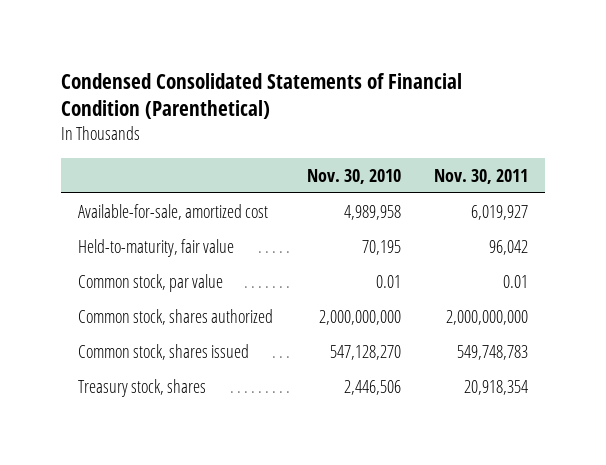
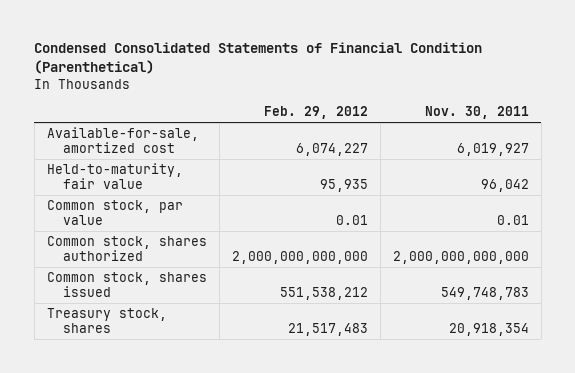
- | Nov. 30, 2010 | Nov. 30, 2011
+ | Feb. 29, 2012 | Nov. 30, 2011
- Common stock, shares authorized | 2,000,000,000 | 2,000,000,000
+ Common stock, shares authorized | 2,000,000,000,000 | 2,000,000,000,000

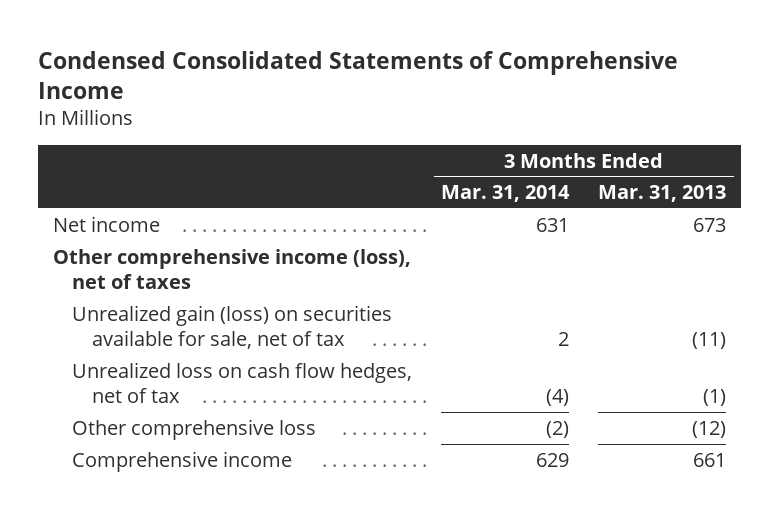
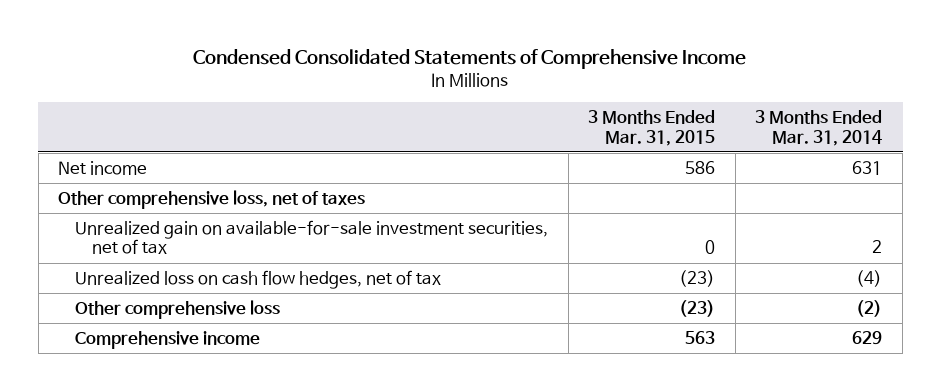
- | 3 Months Ended Mar. 31, 2014 | 3 Months Ended Mar. 31, 2013
+ | 3 Months Ended Mar. 31, 2015 | 3 Months Ended Mar. 31, 2014
- Other comprehensive income (loss), net of taxes
- Unrealized gain (loss) on securities available for sale, net of tax | 2 | (11)
+ Other comprehensive loss, net of taxes
+ Unrealized gain on available-for-sale investment securities, net of tax | 0 | 2

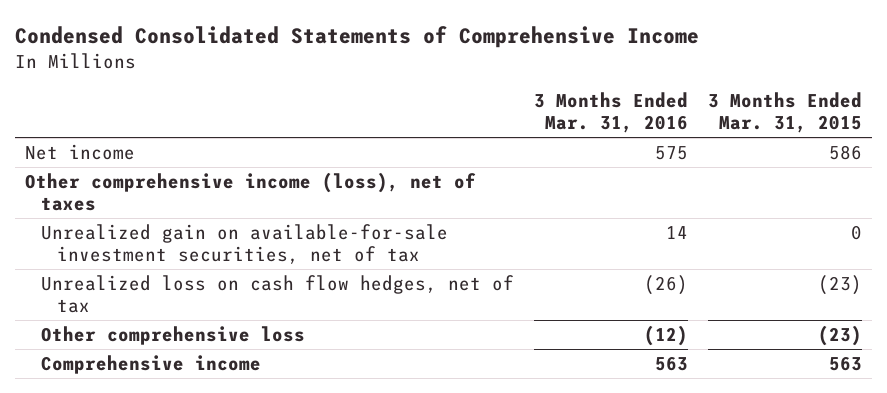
- | 3 Months Ended Mar. 31, 2015 | 3 Months Ended Mar. 31, 2014
+ | 3 Months Ended Mar. 31, 2016 | 3 Months Ended Mar. 31, 2015
- Other comprehensive loss, net of taxes
+ Other comprehensive income (loss), net of taxes

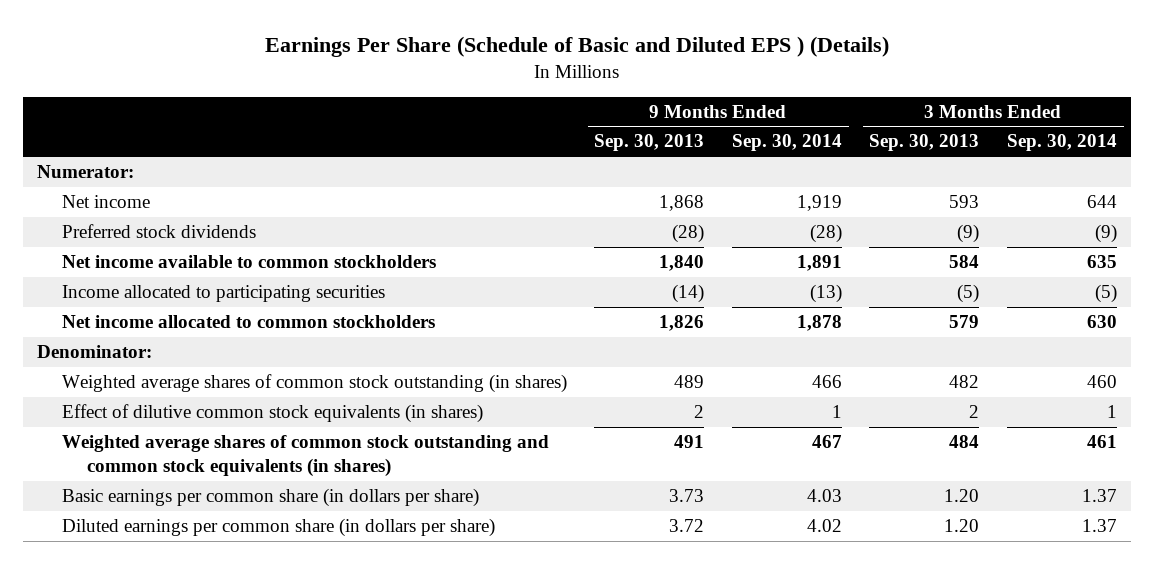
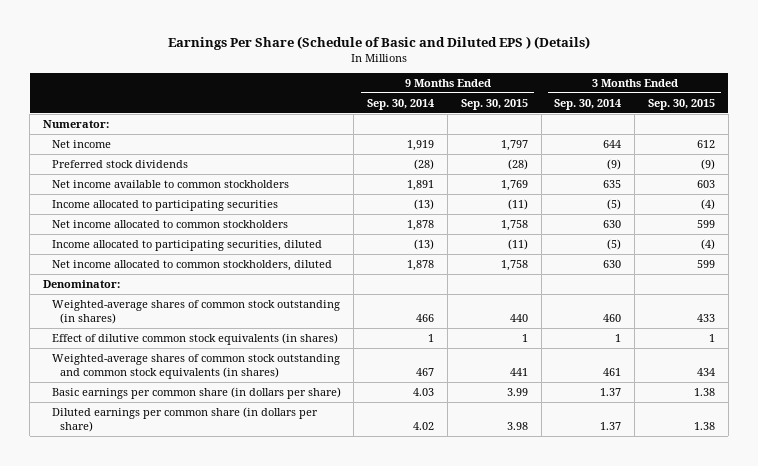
- | 9 Months Ended Sep. 30, 2013 | 9 Months Ended Sep. 30, 2014 | 3 Months Ended Sep. 30, 2013 | 3 Months Ended Sep. 30, 2014
+ | 9 Months Ended Sep. 30, 2014 | 9 Months Ended Sep. 30, 2015 | 3 Months Ended Sep. 30, 2014 | 3 Months Ended Sep. 30, 2015
+ Income allocated to participating securities, diluted | (13) | (11) | (5) | (4)
+ Net income allocated to common stockholders, diluted | 1,878 | 1,758 | 630 | 599
- Weighted average shares of common stock outstanding (in shares) | 489 | 466 | 482 | 460
+ Weighted-average shares of common stock outstanding (in shares) | 466 | 440 | 460 | 433
- Weighted average shares of common stock outstanding and common stock equivalents (in shares) | 491 | 467 | 484 | 461
+ Weighted-average shares of common stock outstanding and common stock equivalents (in shares) | 467 | 441 | 461 | 434

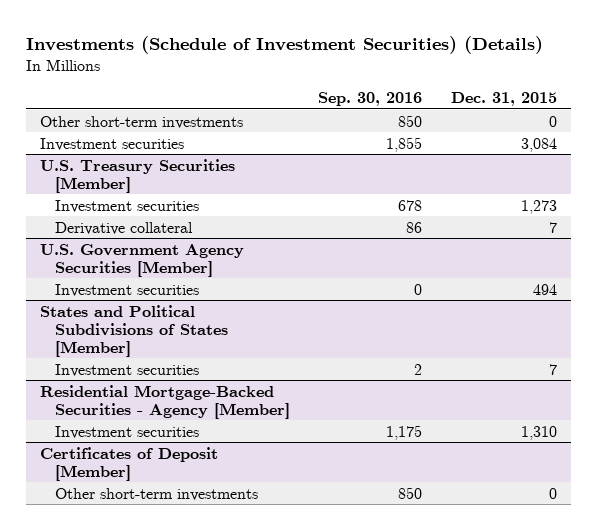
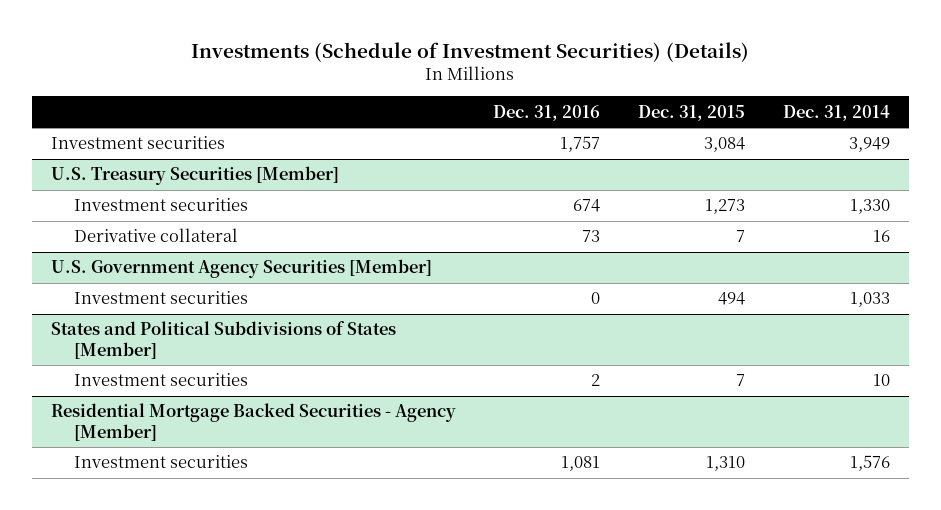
- | Sep. 30, 2016 | Dec. 31, 2015
+ | Dec. 31, 2016 | Dec. 31, 2015 | Dec. 31, 2014
- Other short-term investments | 850 | 0
- Residential Mortgage-Backed Securities - Agency [Member]
+ Residential Mortgage Backed Securities - Agency [Member]
- Certificates of Deposit [Member]
- Other short-term investments | 850 | 0

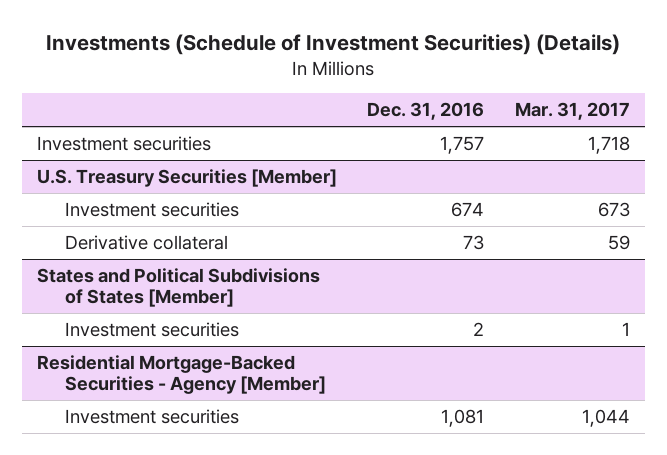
- | Dec. 31, 2016 | Dec. 31, 2015 | Dec. 31, 2014
+ | Dec. 31, 2016 | Mar. 31, 2017
- U.S. Government Agency Securities [Member]
- Investment securities | 0 | 494 | 1,033
- Residential Mortgage Backed Securities - Agency [Member]
+ Residential Mortgage-Backed Securities - Agency [Member]

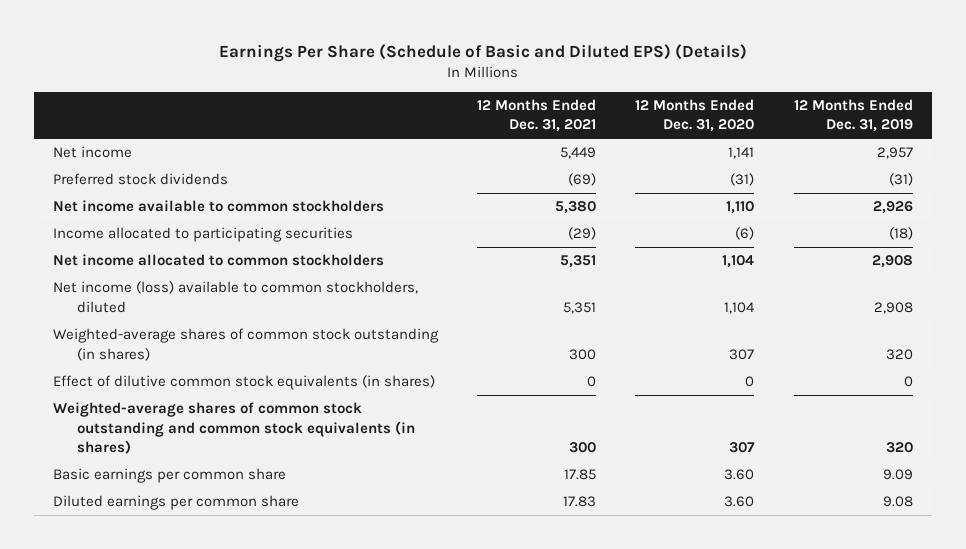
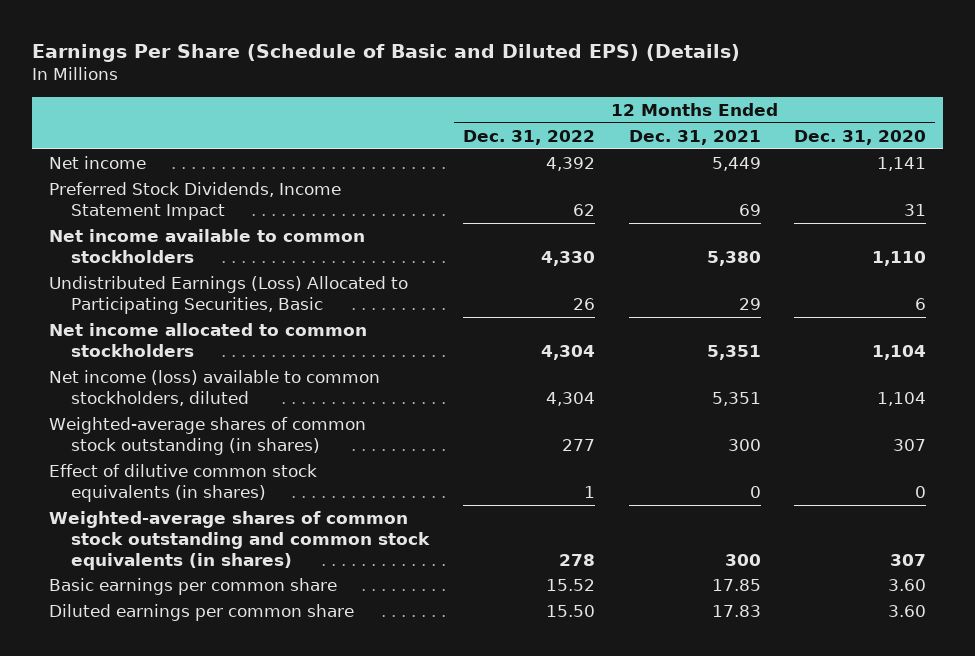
- | 12 Months Ended Dec. 31, 2021 | 12 Months Ended Dec. 31, 2020 | 12 Months Ended Dec. 31, 2019
+ | 12 Months Ended Dec. 31, 2022 | 12 Months Ended Dec. 31, 2021 | 12 Months Ended Dec. 31, 2020
- Preferred stock dividends | (69) | (31) | (31)
+ Preferred Stock Dividends, Income Statement Impact | 62 | 69 | 31
- Income allocated to participating securities | (29) | (6) | (18)
+ Undistributed Earnings (Loss) Allocated to Participating Securities, Basic | 26 | 29 | 6

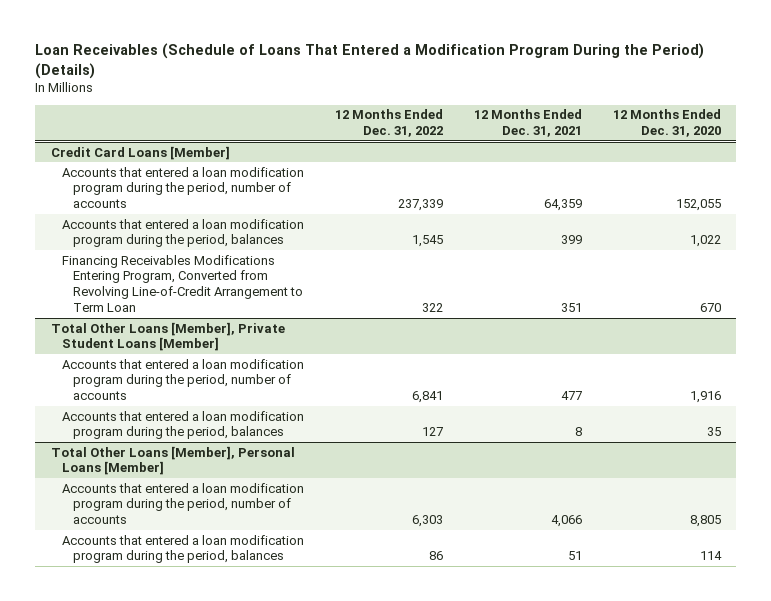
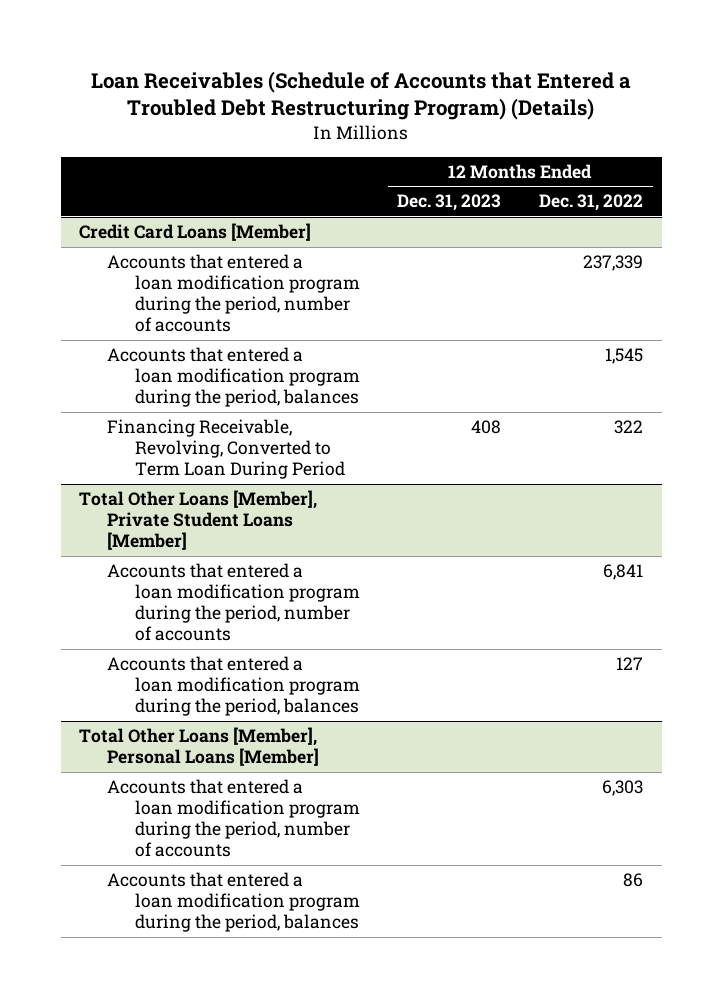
- Loan Receivables (Schedule of Loans That Entered a Modification Program During the Period) (Details)
+ Loan Receivables (Schedule of Accounts that Entered a Troubled Debt Restructuring Program) (Details)
- | 12 Months Ended Dec. 31, 2022 | 12 Months Ended Dec. 31, 2021 | 12 Months Ended Dec. 31, 2020
+ | 12 Months Ended Dec. 31, 2023 | 12 Months Ended Dec. 31, 2022
@ Credit Card Loans [Member]
- Financing Receivables Modifications Entering Program, Converted from Revolving Line-of-Credit Arrangement to Term Loan | 322 | 351 | 670
+ Financing Receivable, Revolving, Converted to Term Loan During Period | 408 | 322

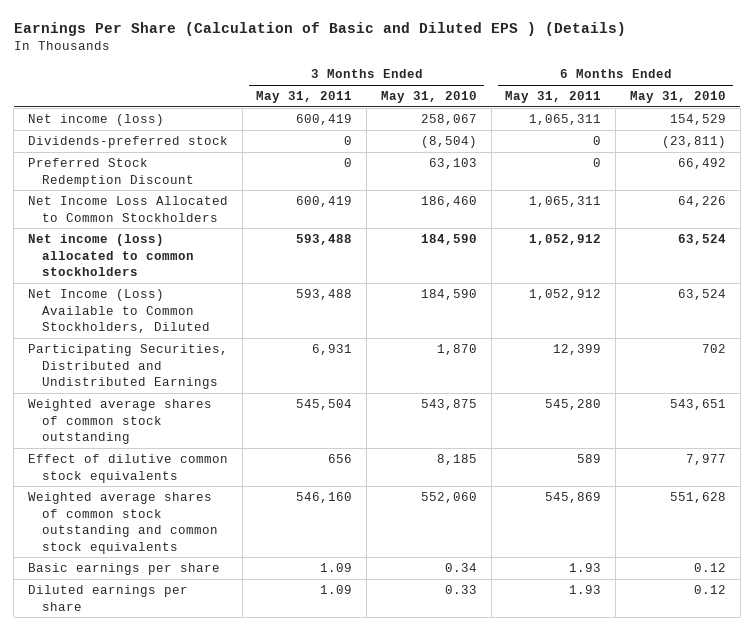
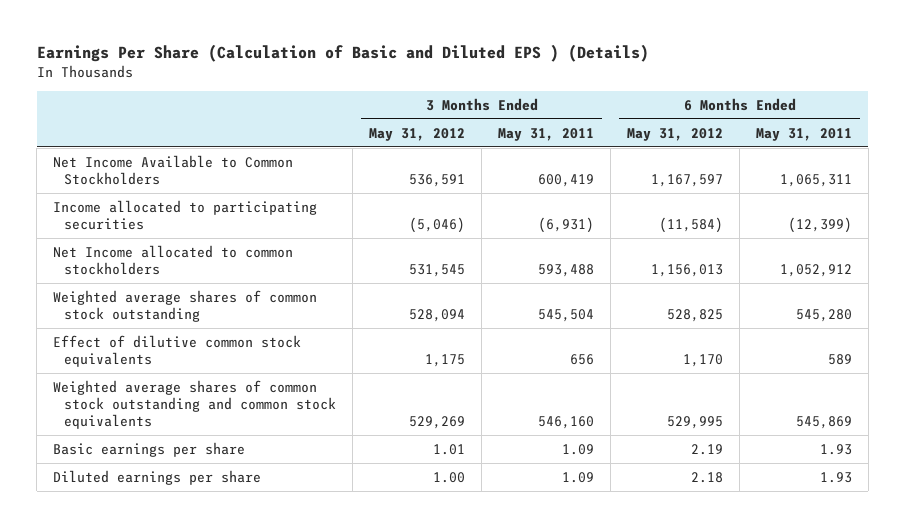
- | 3 Months Ended May 31, 2011 | 3 Months Ended May 31, 2010 | 6 Months Ended May 31, 2011 | 6 Months Ended May 31, 2010
+ | 3 Months Ended May 31, 2012 | 3 Months Ended May 31, 2011 | 6 Months Ended May 31, 2012 | 6 Months Ended May 31, 2011
- Net income (loss) | 600,419 | 258,067 | 1,065,311 | 154,529
- Dividends-preferred stock | 0 | (8,504) | 0 | (23,811)
- Preferred Stock Redemption Discount | 0 | 63,103 | 0 | 66,492
- Net Income Loss Allocated to Common Stockholders | 600,419 | 186,460 | 1,065,311 | 64,226
- Net income (loss) allocated to common stockholders | 593,488 | 184,590 | 1,052,912 | 63,524
- Net Income (Loss) Available to Common Stockholders, Diluted | 593,488 | 184,590 | 1,052,912 | 63,524
- Participating Securities, Distributed and Undistributed Earnings | 6,931 | 1,870 | 12,399 | 702
+ Net Income Available to Common Stockholders | 536,591 | 600,419 | 1,167,597 | 1,065,311
+ Income allocated to participating securities | (5,046) | (6,931) | (11,584) | (12,399)
+ Net Income allocated to common stockholders | 531,545 | 593,488 | 1,156,013 | 1,052,912

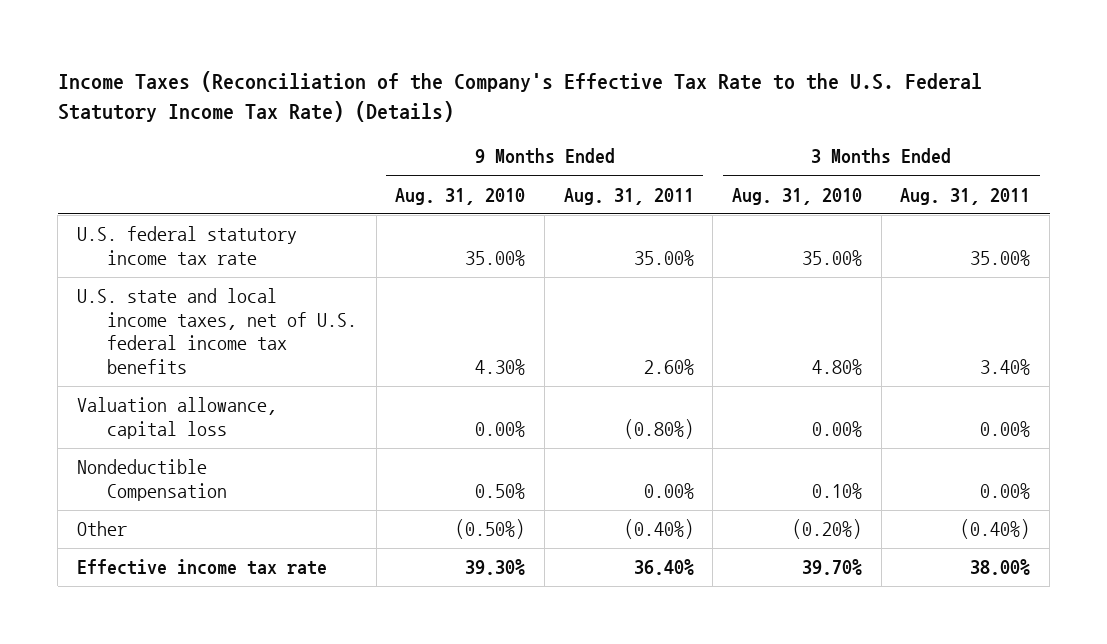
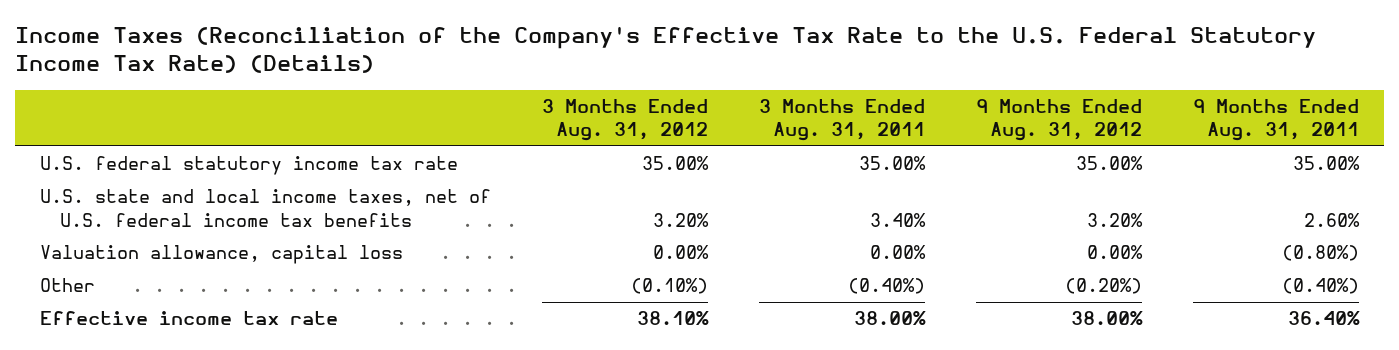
- | 9 Months Ended Aug. 31, 2010 | 9 Months Ended Aug. 31, 2011 | 3 Months Ended Aug. 31, 2010 | 3 Months Ended Aug. 31, 2011
+ | 3 Months Ended Aug. 31, 2012 | 3 Months Ended Aug. 31, 2011 | 9 Months Ended Aug. 31, 2012 | 9 Months Ended Aug. 31, 2011
- Nondeductible Compensation | 0.50% | 0.00% | 0.10% | 0.00%

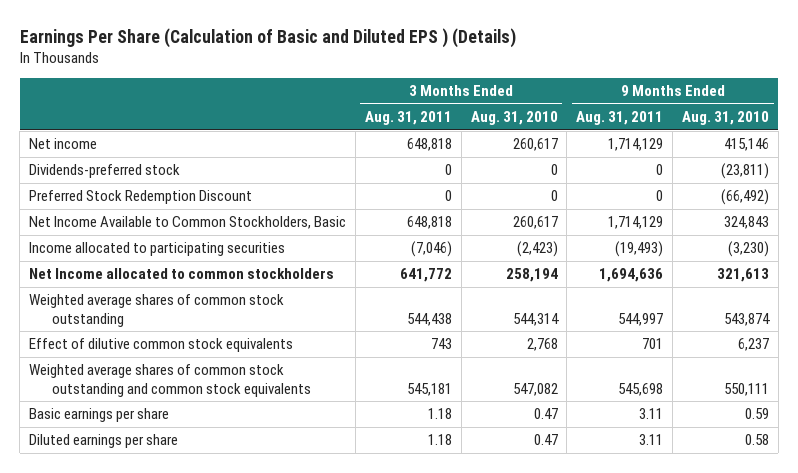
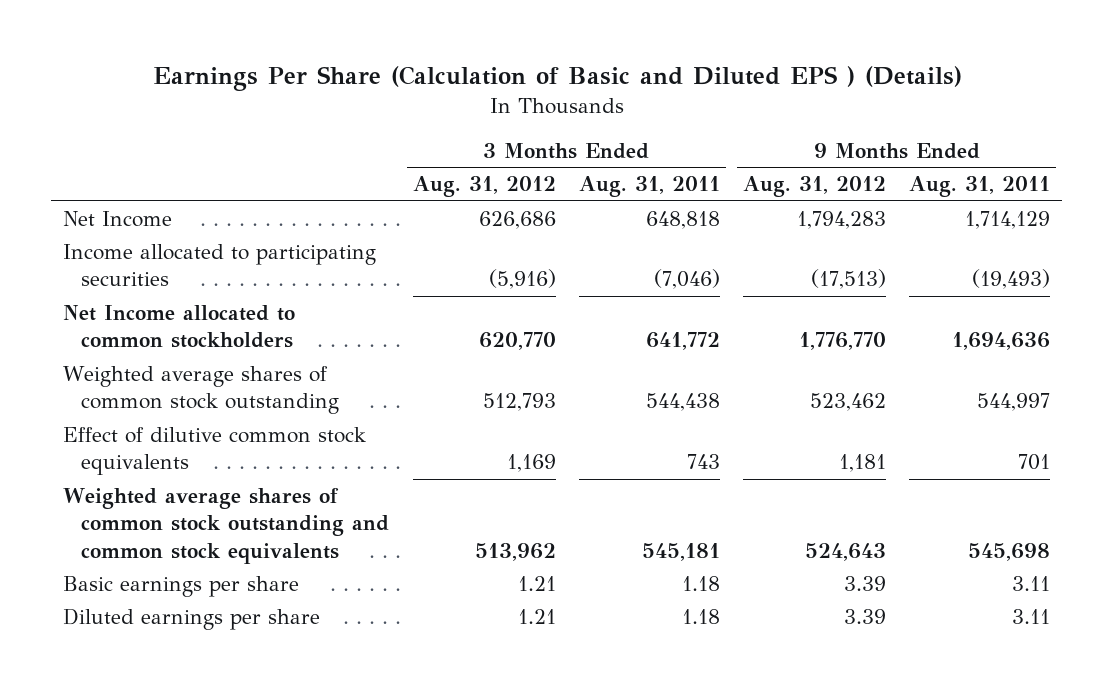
- | 3 Months Ended Aug. 31, 2011 | 3 Months Ended Aug. 31, 2010 | 9 Months Ended Aug. 31, 2011 | 9 Months Ended Aug. 31, 2010
+ | 3 Months Ended Aug. 31, 2012 | 3 Months Ended Aug. 31, 2011 | 9 Months Ended Aug. 31, 2012 | 9 Months Ended Aug. 31, 2011
- Net income | 648,818 | 260,617 | 1,714,129 | 415,146
- Dividends-preferred stock | 0 | 0 | 0 | (23,811)
- Preferred Stock Redemption Discount | 0 | 0 | 0 | (66,492)
- Net Income Available to Common Stockholders, Basic | 648,818 | 260,617 | 1,714,129 | 324,843
+ Net Income | 626,686 | 648,818 | 1,794,283 | 1,714,129

